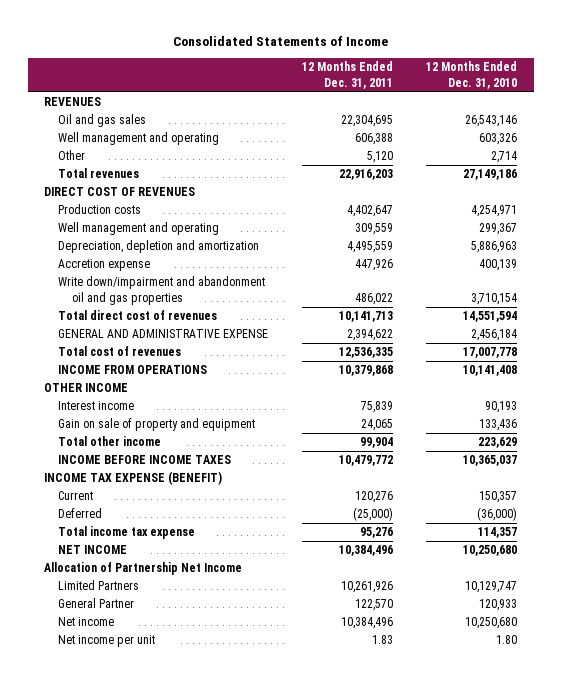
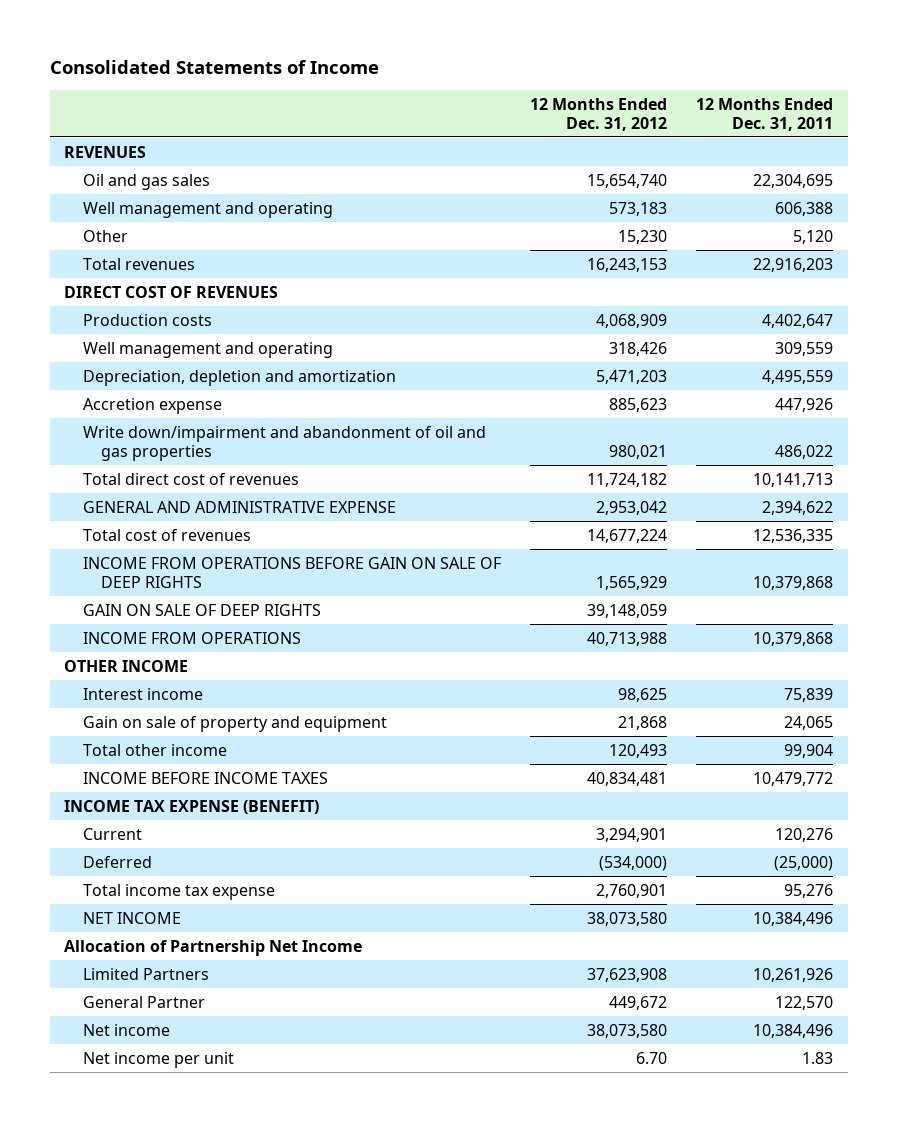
- | 12 Months Ended Dec. 31, 2011 | 12 Months Ended Dec. 31, 2010
+ | 12 Months Ended Dec. 31, 2012 | 12 Months Ended Dec. 31, 2011
- Write down/impairment and abandonment oil and gas properties | 486,022 | 3,710,154
+ Write down/impairment and abandonment of oil and gas properties | 980,021 | 486,022
+ INCOME FROM OPERATIONS BEFORE GAIN ON SALE OF DEEP RIGHTS | 1,565,929 | 10,379,868
+ GAIN ON SALE OF DEEP RIGHTS | 39,148,059 |

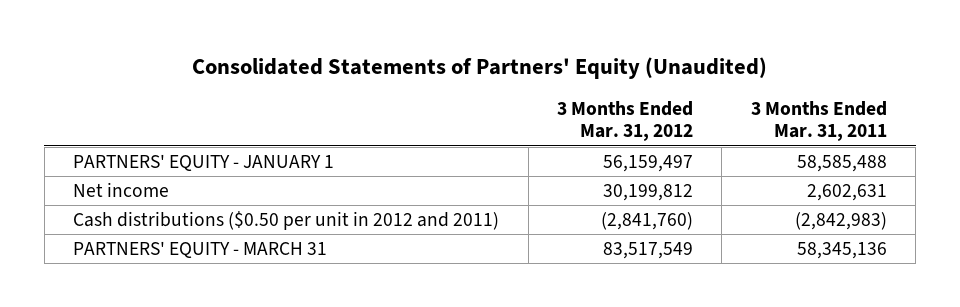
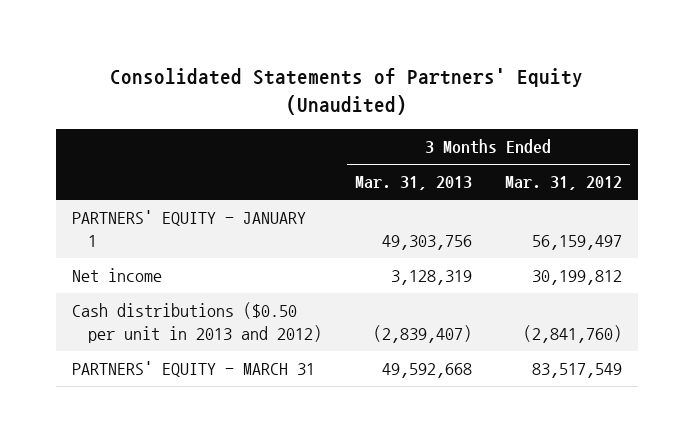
- | 3 Months Ended Mar. 31, 2012 | 3 Months Ended Mar. 31, 2011
+ | 3 Months Ended Mar. 31, 2013 | 3 Months Ended Mar. 31, 2012
- Cash distributions ($0.50 per unit in 2012 and 2011) | (2,841,760) | (2,842,983)
+ Cash distributions ($0.50 per unit in 2013 and 2012) | (2,839,407) | (2,841,760)

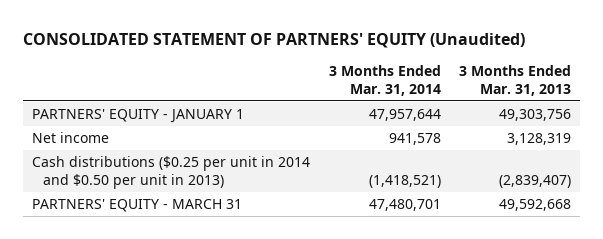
- Consolidated Statements of Partners' Equity (Unaudited)
+ CONSOLIDATED STATEMENT OF PARTNERS' EQUITY (Unaudited)
- | 3 Months Ended Mar. 31, 2013 | 3 Months Ended Mar. 31, 2012
+ | 3 Months Ended Mar. 31, 2014 | 3 Months Ended Mar. 31, 2013
- Cash distributions ($0.50 per unit in 2013 and 2012) | (2,839,407) | (2,841,760)
+ Cash distributions ($0.25 per unit in 2014 and $0.50 per unit in 2013) | (1,418,521) | (2,839,407)

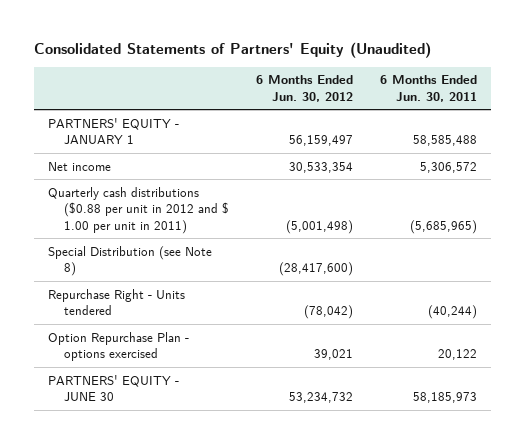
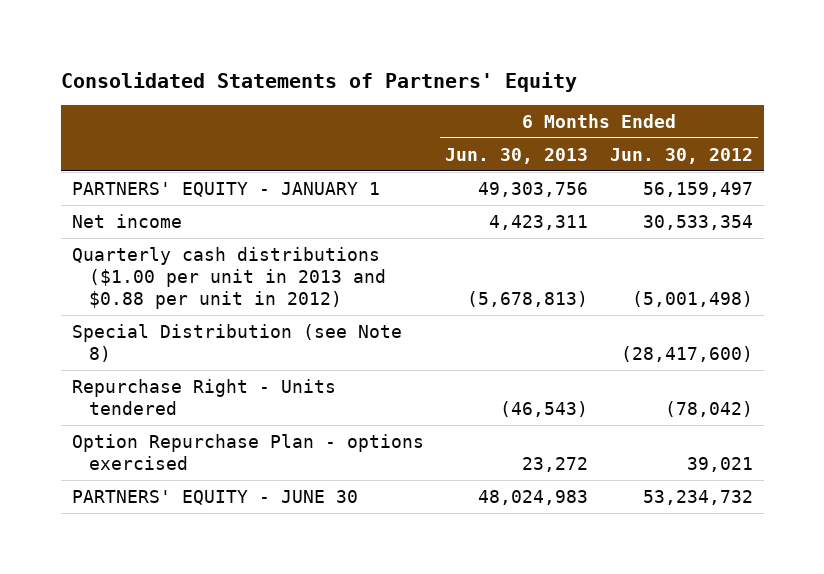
- Consolidated Statements of Partners' Equity (Unaudited)
+ Consolidated Statements of Partners' Equity
- | 6 Months Ended Jun. 30, 2012 | 6 Months Ended Jun. 30, 2011
+ | 6 Months Ended Jun. 30, 2013 | 6 Months Ended Jun. 30, 2012
- Quarterly cash distributions ($0.88 per unit in 2012 and $ 1.00 per unit in 2011) | (5,001,498) | (5,685,965)
+ Quarterly cash distributions ($1.00 per unit in 2013 and $0.88 per unit in 2012) | (5,678,813) | (5,001,498)

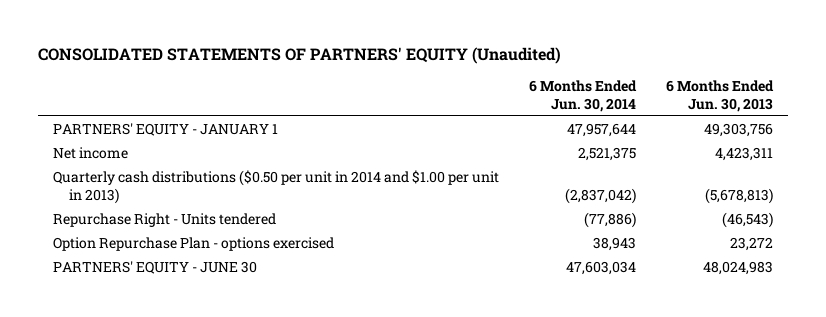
- Consolidated Statements of Partners' Equity
+ CONSOLIDATED STATEMENTS OF PARTNERS' EQUITY (Unaudited)
- | 6 Months Ended Jun. 30, 2013 | 6 Months Ended Jun. 30, 2012
+ | 6 Months Ended Jun. 30, 2014 | 6 Months Ended Jun. 30, 2013
- Quarterly cash distributions ($1.00 per unit in 2013 and $0.88 per unit in 2012) | (5,678,813) | (5,001,498)
- Special Distribution (see Note 8) | | (28,417,600)
+ Quarterly cash distributions ($0.50 per unit in 2014 and $1.00 per unit in 2013) | (2,837,042) | (5,678,813)

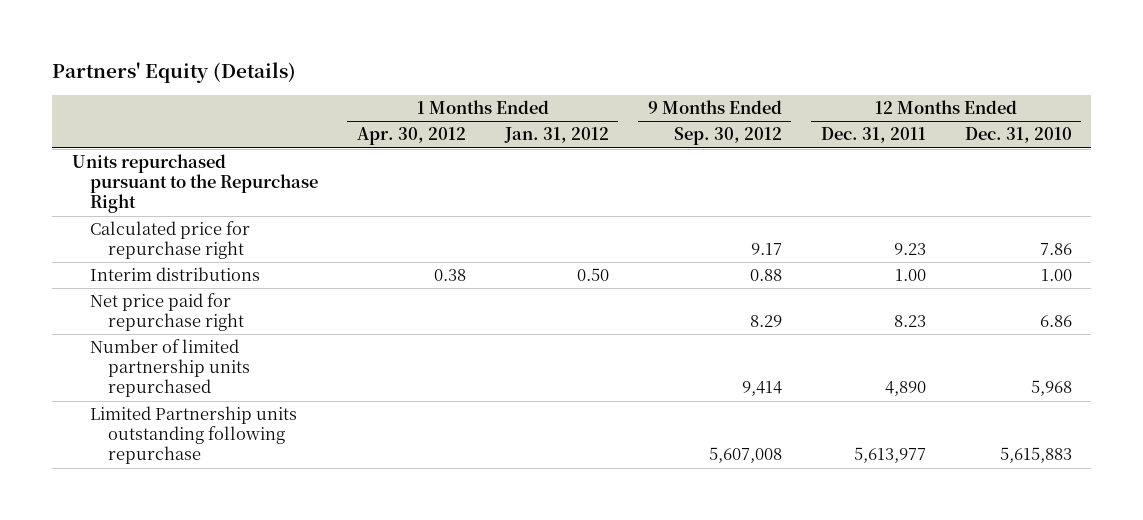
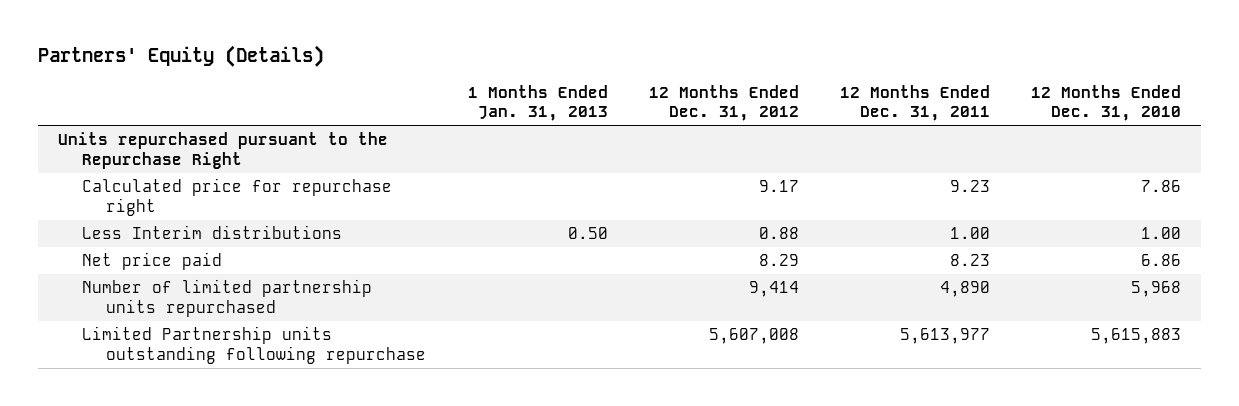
- | 1 Months Ended Apr. 30, 2012 | 1 Months Ended Jan. 31, 2012 | 9 Months Ended Sep. 30, 2012 | 12 Months Ended Dec. 31, 2011 | 12 Months Ended Dec. 31, 2010
+ | 1 Months Ended Jan. 31, 2013 | 12 Months Ended Dec. 31, 2012 | 12 Months Ended Dec. 31, 2011 | 12 Months Ended Dec. 31, 2010
- Interim distributions | 0.38 | 0.50 | 0.88 | 1.00 | 1.00
- Net price paid for repurchase right | | | 8.29 | 8.23 | 6.86
+ Less Interim distributions | 0.50 | 0.88 | 1.00 | 1.00
+ Net price paid | | 8.29 | 8.23 | 6.86

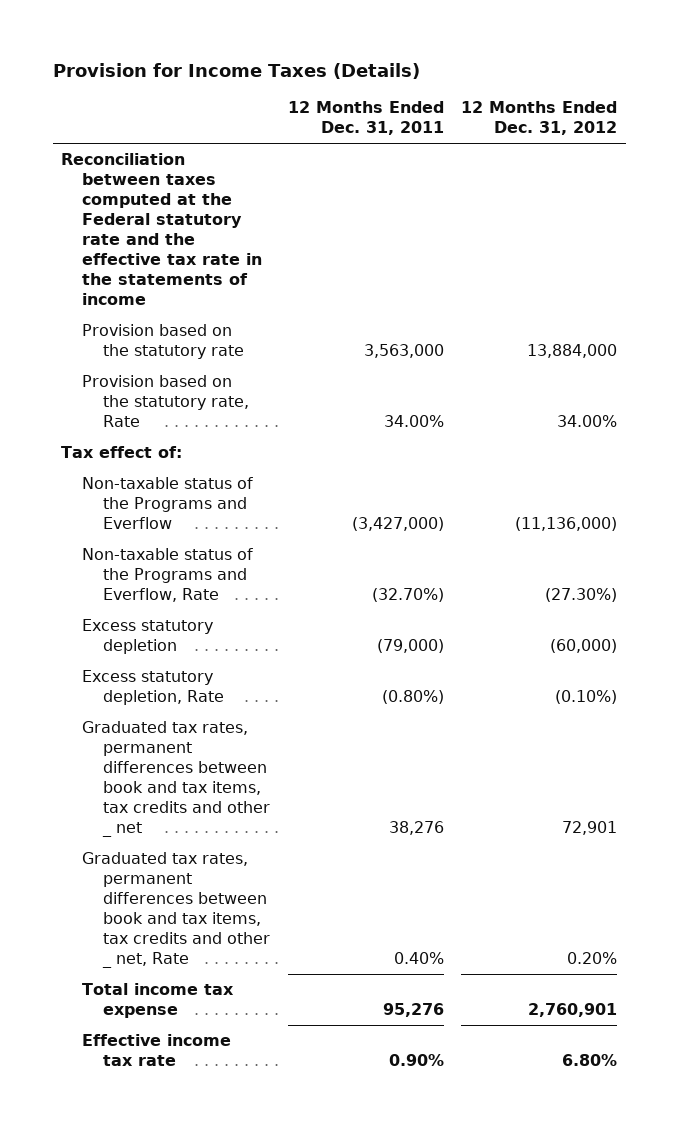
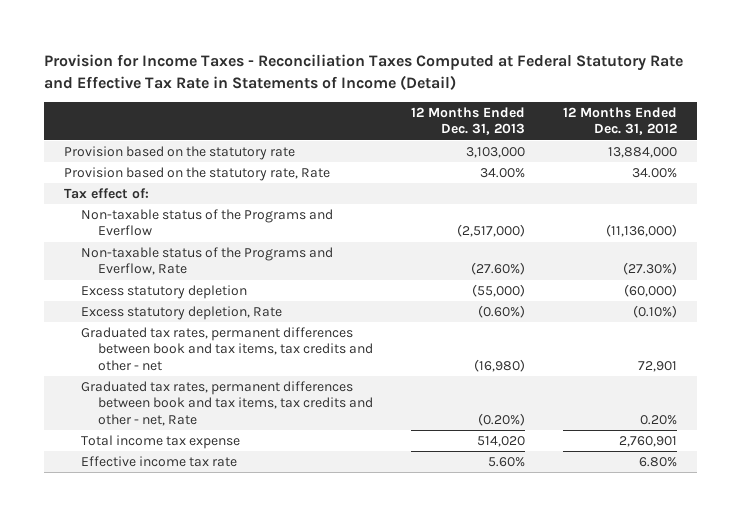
- Provision for Income Taxes (Details)
+ Provision for Income Taxes - Reconciliation Taxes Computed at Federal Statutory Rate and Effective Tax Rate in Statements of Income (Detail)
- | 12 Months Ended Dec. 31, 2011 | 12 Months Ended Dec. 31, 2012
+ | 12 Months Ended Dec. 31, 2013 | 12 Months Ended Dec. 31, 2012
- Reconciliation between taxes computed at the Federal statutory rate and the effective tax rate in the statements of income
- Graduated tax rates, permanent differences between book and tax items, tax credits and other _ net | 38,276 | 72,901
- Graduated tax rates, permanent differences between book and tax items, tax credits and other _ net, Rate | 0.40% | 0.20%
+ Graduated tax rates, permanent differences between book and tax items, tax credits and other - net | (16,980) | 72,901
+ Graduated tax rates, permanent differences between book and tax items, tax credits and other - net, Rate | (0.20%) | 0.20%

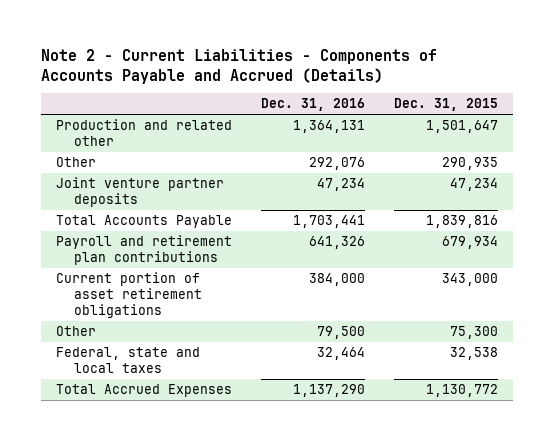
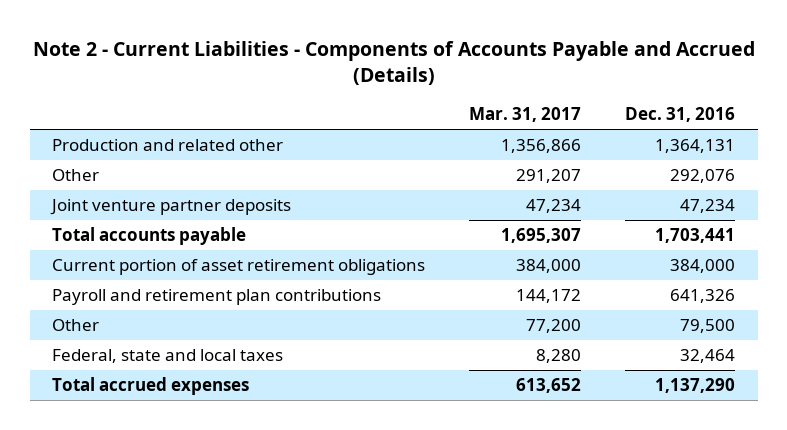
- | Dec. 31, 2016 | Dec. 31, 2015
+ | Mar. 31, 2017 | Dec. 31, 2016
- Total Accounts Payable | 1,703,441 | 1,839,816
+ Total accounts payable | 1,695,307 | 1,703,441
moved down: Payroll and retirement plan contributions | 144,172 | 641,326
- Total Accrued Expenses | 1,137,290 | 1,130,772
+ Total accrued expenses | 613,652 | 1,137,290

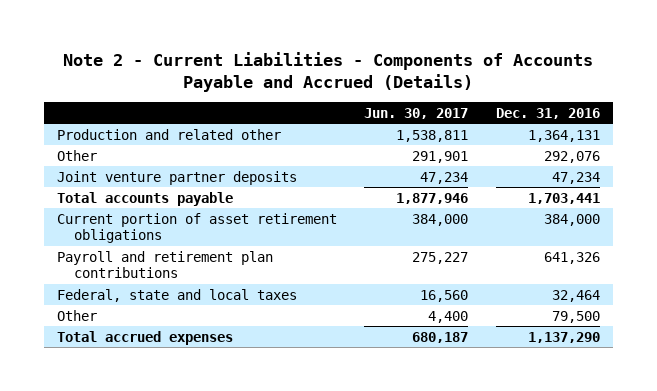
- | Mar. 31, 2017 | Dec. 31, 2016
+ | Jun. 30, 2017 | Dec. 31, 2016
moved down: Other | 4,400 | 79,500

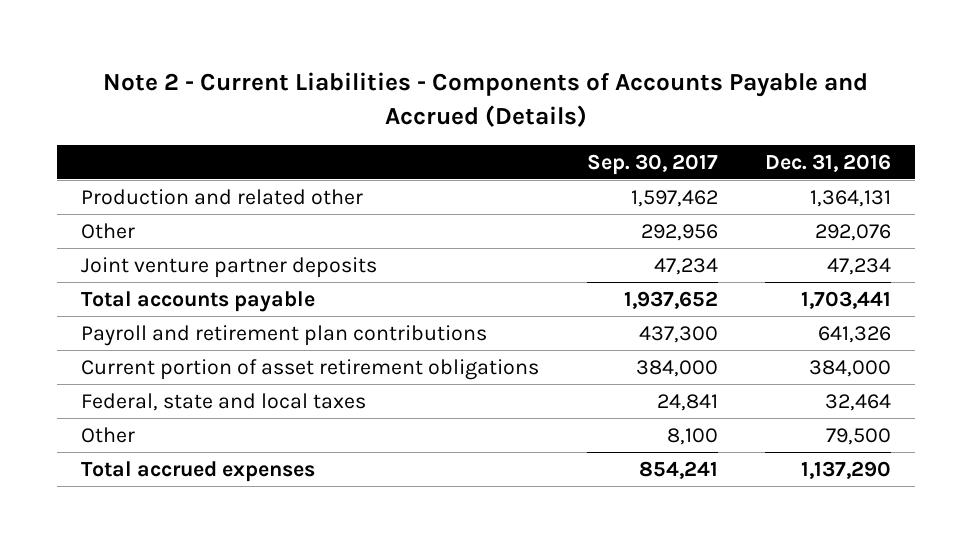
- | Jun. 30, 2017 | Dec. 31, 2016
+ | Sep. 30, 2017 | Dec. 31, 2016
moved down: Current portion of asset retirement obligations | 384,000 | 384,000

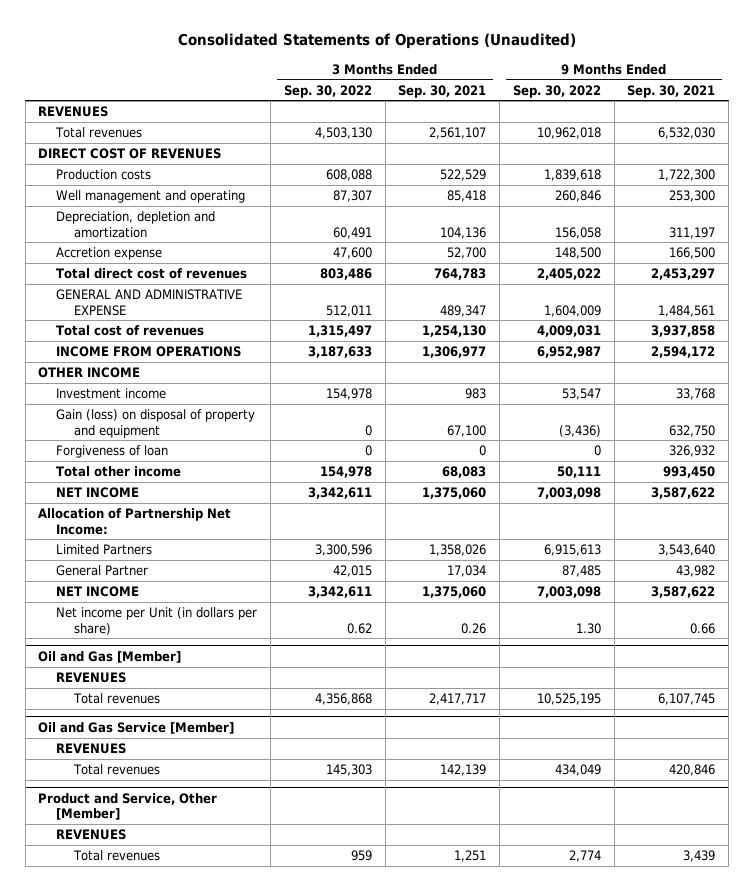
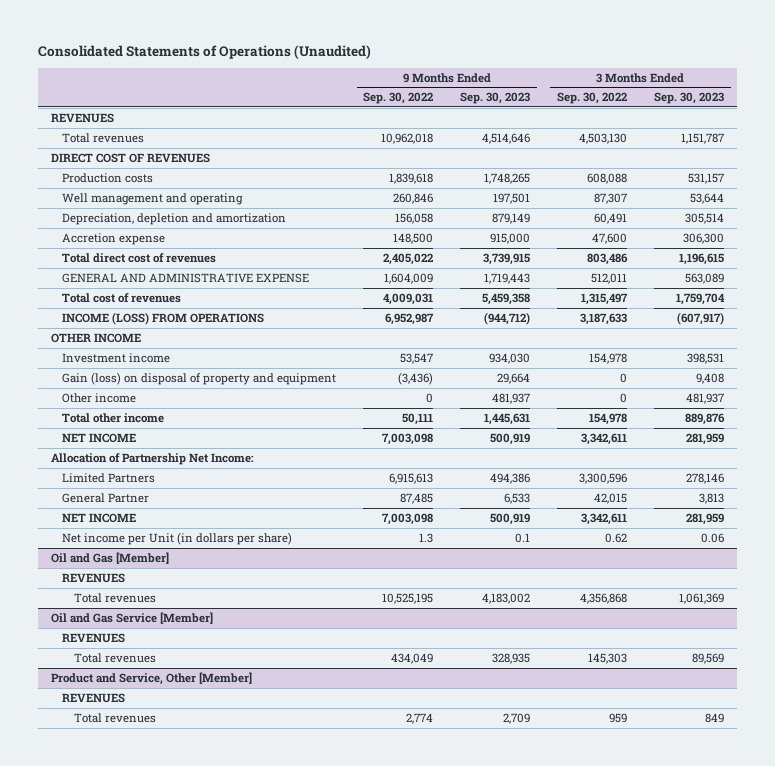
- | 3 Months Ended Sep. 30, 2022 | 3 Months Ended Sep. 30, 2021 | 9 Months Ended Sep. 30, 2022 | 9 Months Ended Sep. 30, 2021
+ | 9 Months Ended Sep. 30, 2022 | 9 Months Ended Sep. 30, 2023 | 3 Months Ended Sep. 30, 2022 | 3 Months Ended Sep. 30, 2023
- INCOME FROM OPERATIONS | 3,187,633 | 1,306,977 | 6,952,987 | 2,594,172
+ INCOME (LOSS) FROM OPERATIONS | 6,952,987 | (944,712) | 3,187,633 | (607,917)
- Forgiveness of loan | 0 | 0 | 0 | 326,932
+ Other income | 0 | 481,937 | 0 | 481,937
- Net income per Unit (in dollars per share) | 0.62 | 0.26 | 1.30 | 0.66
+ Net income per Unit (in dollars per share) | 1.3 | 0.1 | 0.62 | 0.06

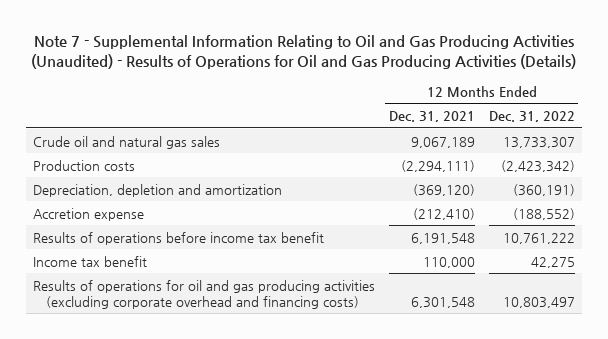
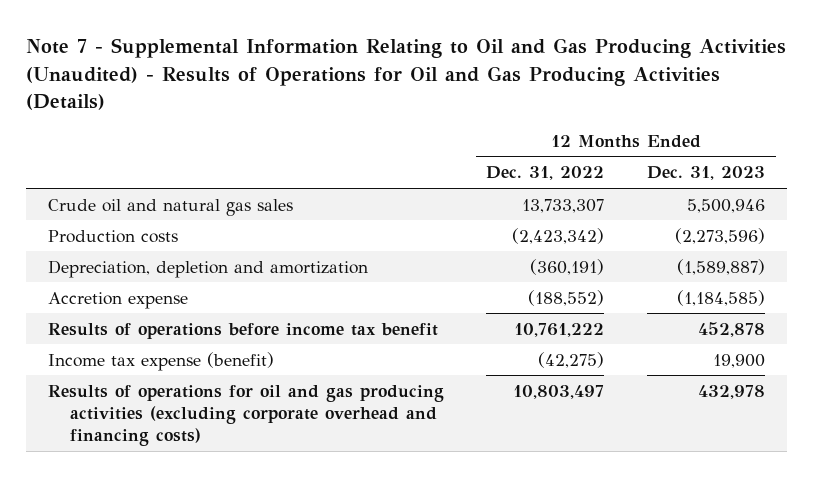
- | 12 Months Ended Dec. 31, 2021 | 12 Months Ended Dec. 31, 2022
+ | 12 Months Ended Dec. 31, 2022 | 12 Months Ended Dec. 31, 2023
- Income tax benefit | 110,000 | 42,275
+ Income tax expense (benefit) | (42,275) | 19,900

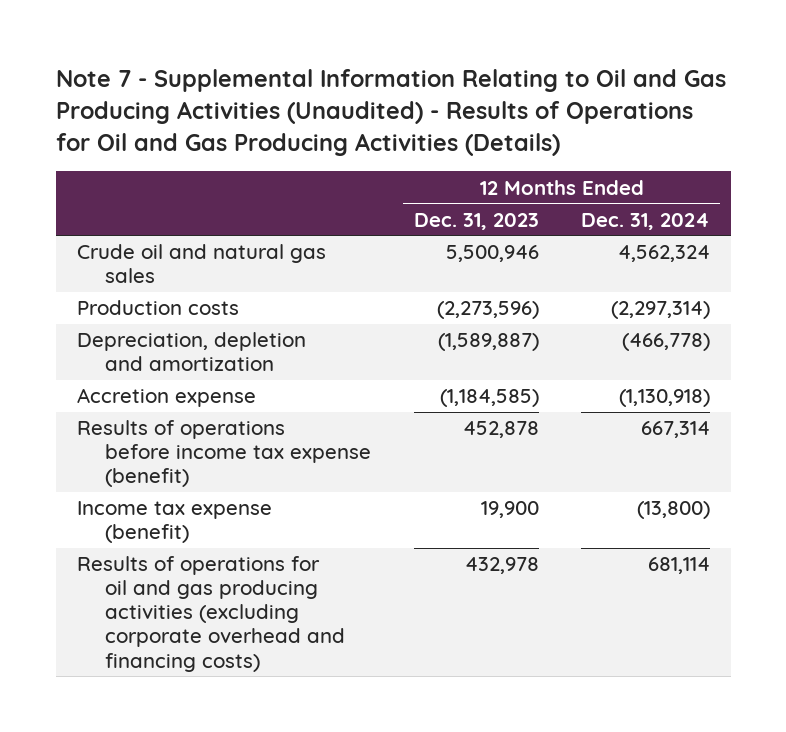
- | 12 Months Ended Dec. 31, 2022 | 12 Months Ended Dec. 31, 2023
+ | 12 Months Ended Dec. 31, 2023 | 12 Months Ended Dec. 31, 2024
- Results of operations before income tax benefit | 10,761,222 | 452,878
+ Results of operations before income tax expense (benefit) | 452,878 | 667,314

